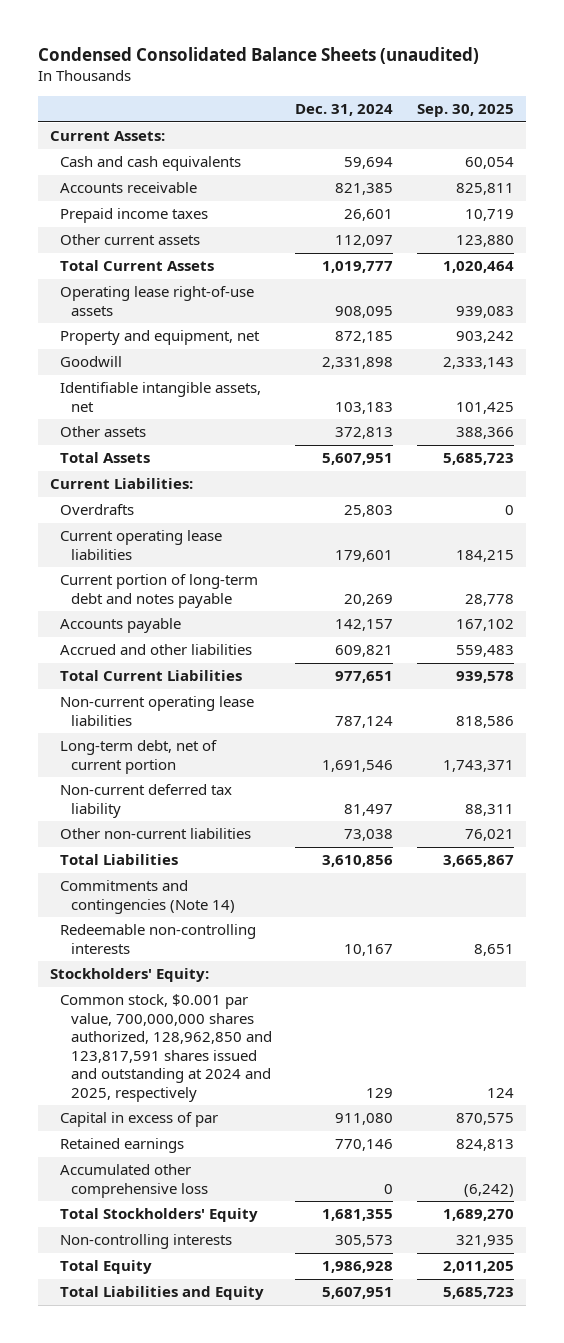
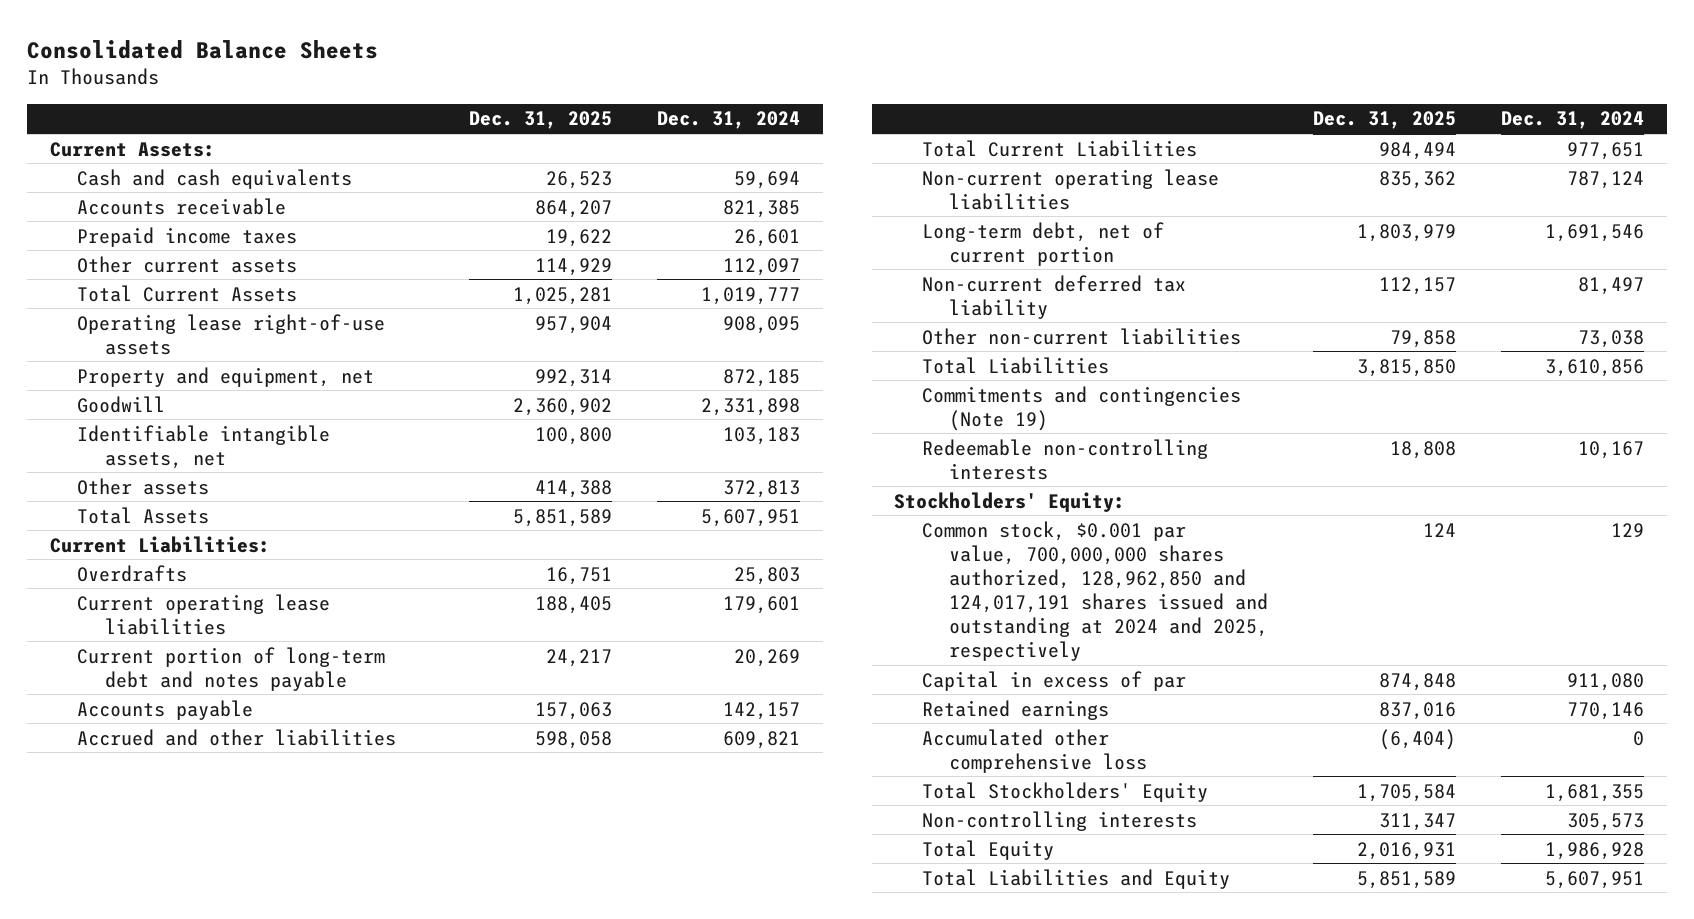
- Condensed Consolidated Balance Sheets (unaudited)
+ Consolidated Balance Sheets
- | Dec. 31, 2024 | Sep. 30, 2025
+ | Dec. 31, 2025 | Dec. 31, 2024
- Commitments and contingencies (Note 14)
+ Commitments and contingencies (Note 19)
- Common stock, $0.001 par value, 700,000,000 shares authorized, 128,962,850 and 123,817,591 shares issued and outstanding at 2024 and 2025, respectively | 129 | 124
+ Common stock, $0.001 par value, 700,000,000 shares authorized, 128,962,850 and 124,017,191 shares issued and outstanding at 2024 and 2025, respectively | 124 | 129

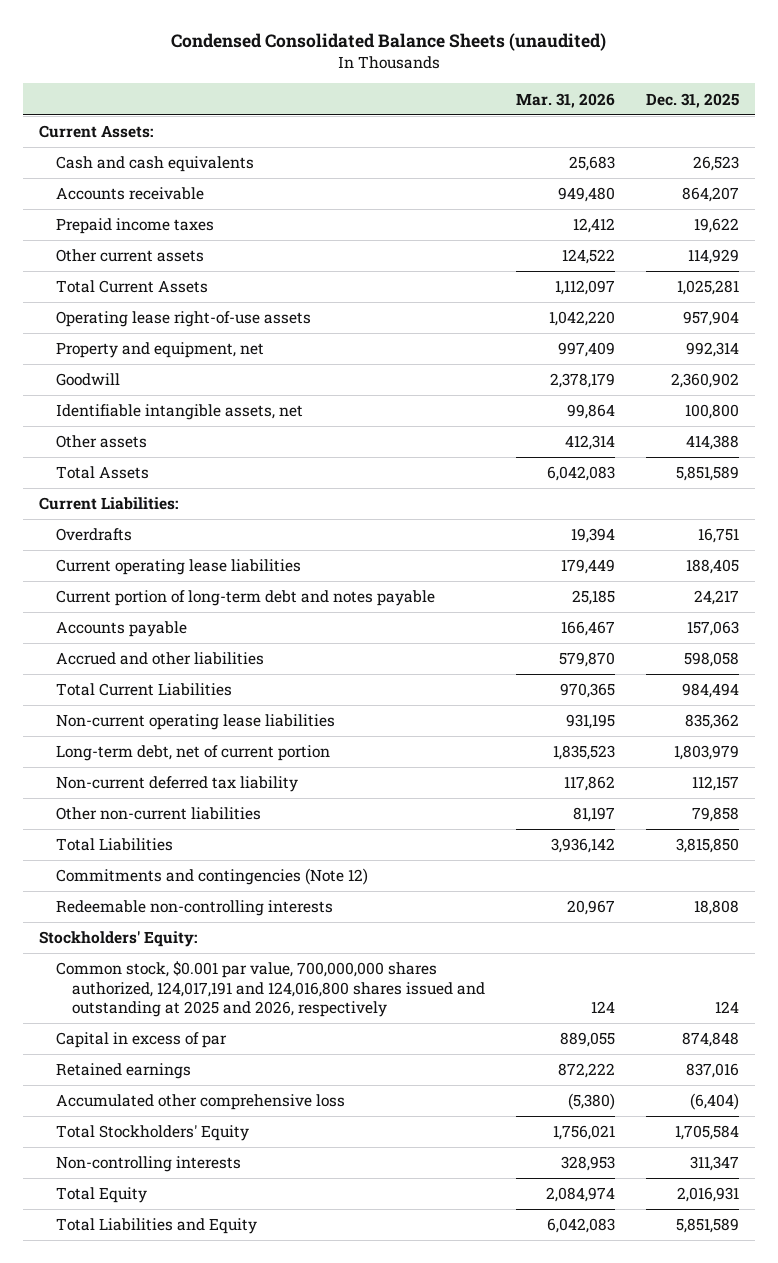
- Consolidated Balance Sheets
+ Condensed Consolidated Balance Sheets (unaudited)
- | Dec. 31, 2025 | Dec. 31, 2024
+ | Mar. 31, 2026 | Dec. 31, 2025
- Commitments and contingencies (Note 19)
+ Commitments and contingencies (Note 12)
- Common stock, $0.001 par value, 700,000,000 shares authorized, 128,962,850 and 124,017,191 shares issued and outstanding at 2024 and 2025, respectively | 124 | 129
+ Common stock, $0.001 par value, 700,000,000 shares authorized, 124,017,191 and 124,016,800 shares issued and outstanding at 2025 and 2026, respectively | 124 | 124

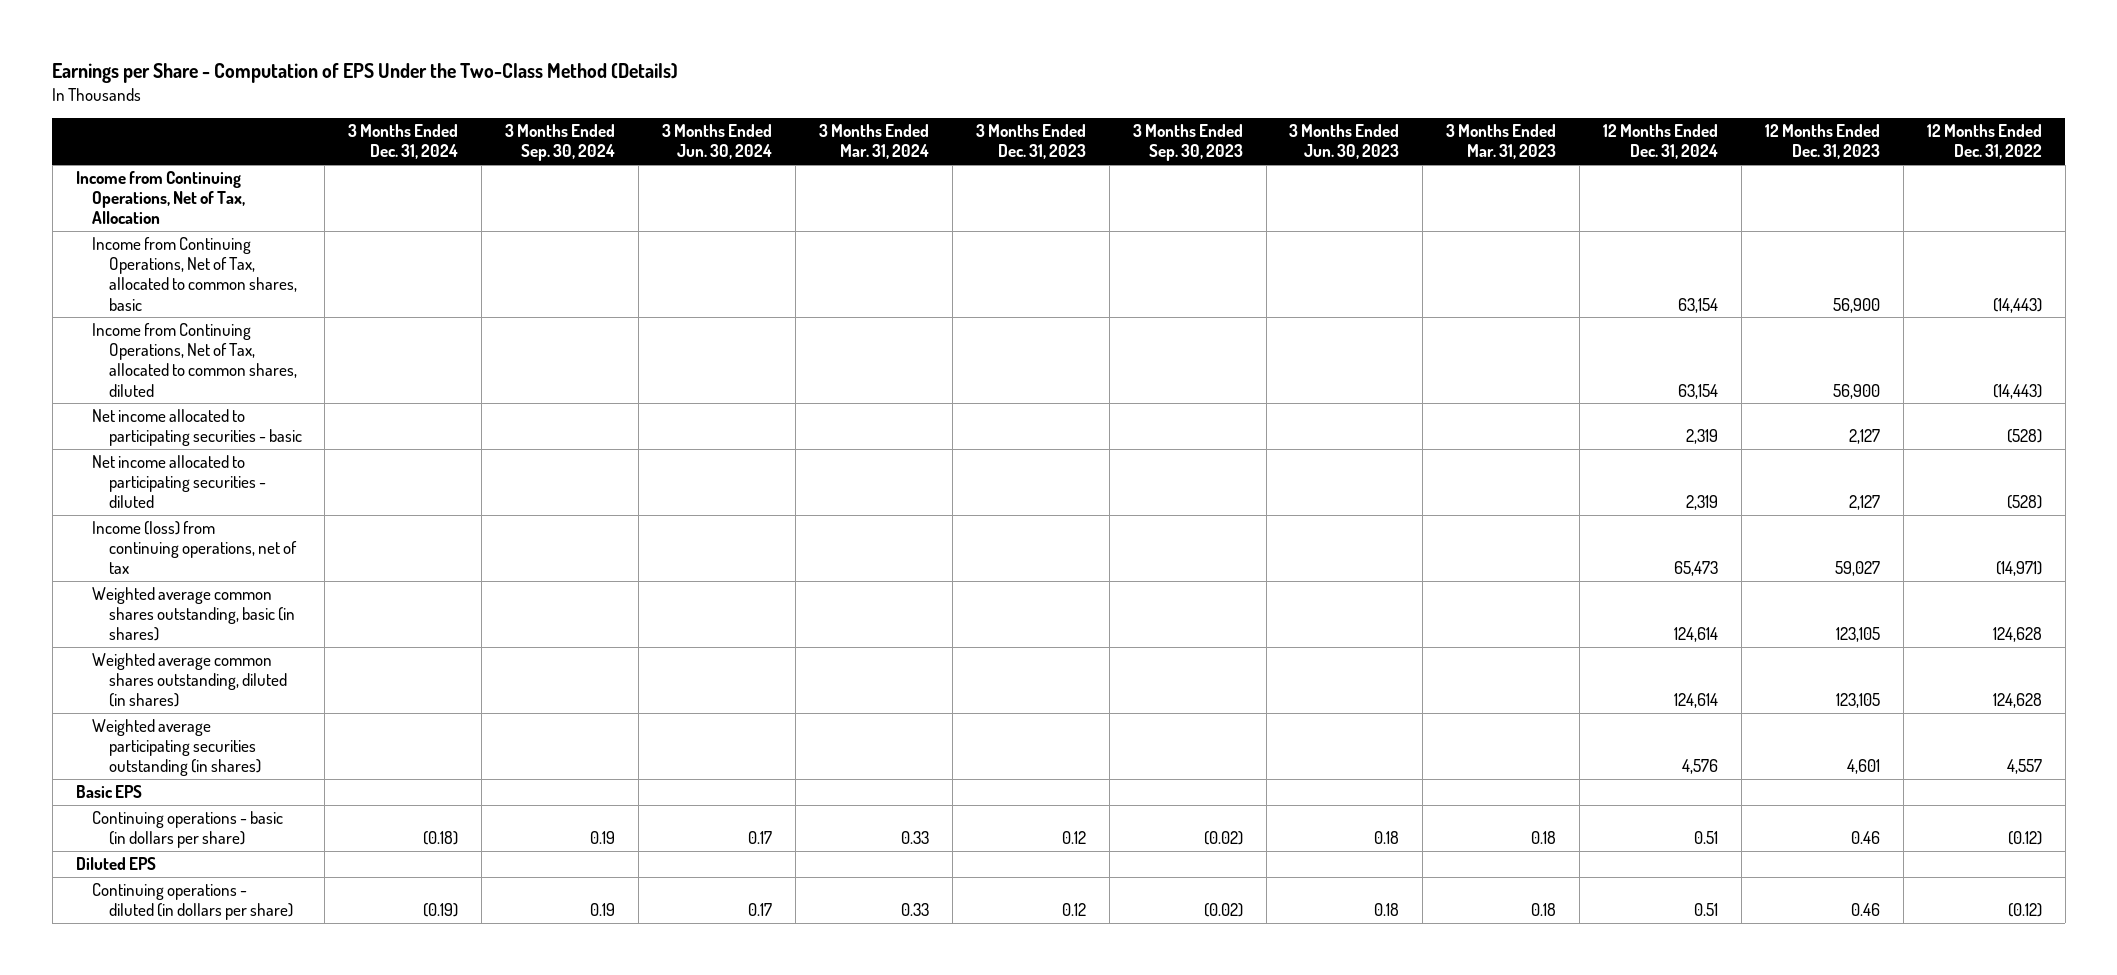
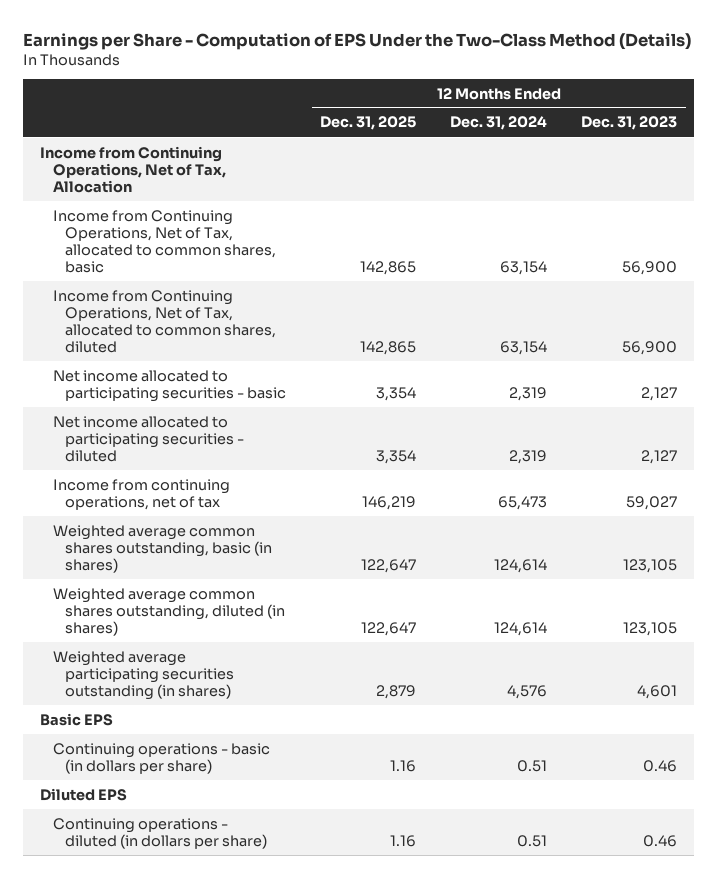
- | 3 Months Ended Dec. 31, 2024 | 3 Months Ended Sep. 30, 2024 | 3 Months Ended Jun. 30, 2024 | 3 Months Ended Mar. 31, 2024 | 3 Months Ended Dec. 31, 2023 | 3 Months Ended Sep. 30, 2023 | 3 Months Ended Jun. 30, 2023 | 3 Months Ended Mar. 31, 2023 | 12 Months Ended Dec. 31, 2024 | 12 Months Ended Dec. 31, 2023 | 12 Months Ended Dec. 31, 2022
+ | 12 Months Ended Dec. 31, 2025 | 12 Months Ended Dec. 31, 2024 | 12 Months Ended Dec. 31, 2023
- Income (loss) from continuing operations, net of tax | | | | | | | | | 65,473 | 59,027 | (14,971)
+ Income from continuing operations, net of tax | 146,219 | 65,473 | 59,027

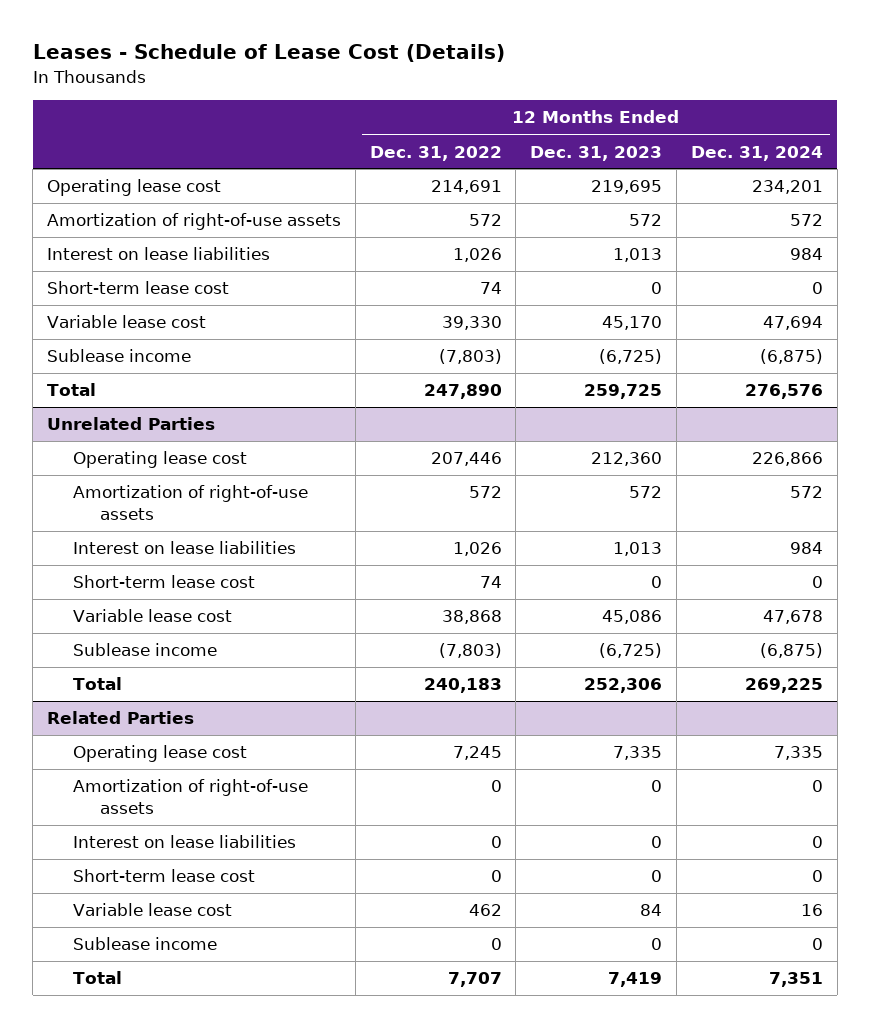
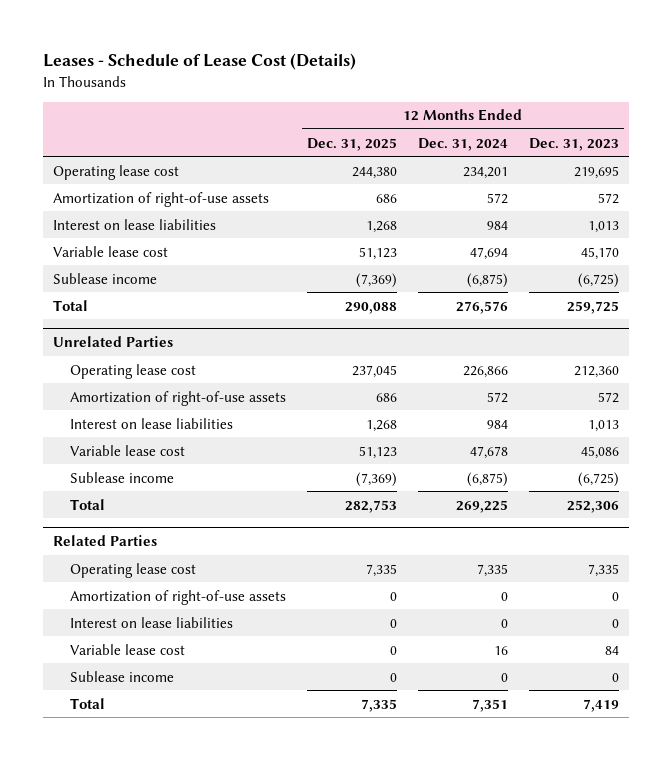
- | 12 Months Ended Dec. 31, 2022 | 12 Months Ended Dec. 31, 2023 | 12 Months Ended Dec. 31, 2024
+ | 12 Months Ended Dec. 31, 2025 | 12 Months Ended Dec. 31, 2024 | 12 Months Ended Dec. 31, 2023
- Short-term lease cost | 74 | 0 | 0
@ Unrelated Parties
- Short-term lease cost | 74 | 0 | 0
@ Related Parties
- Short-term lease cost | 0 | 0 | 0

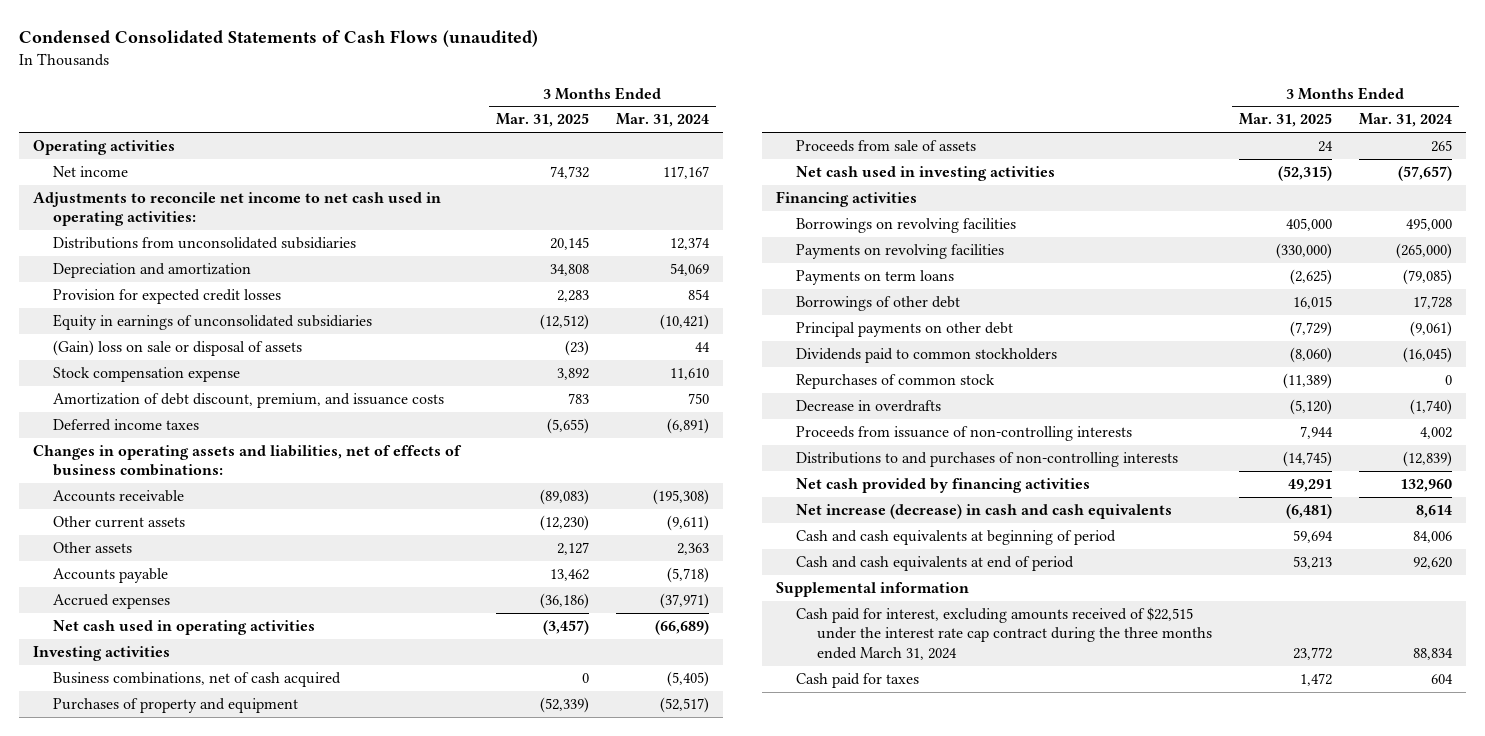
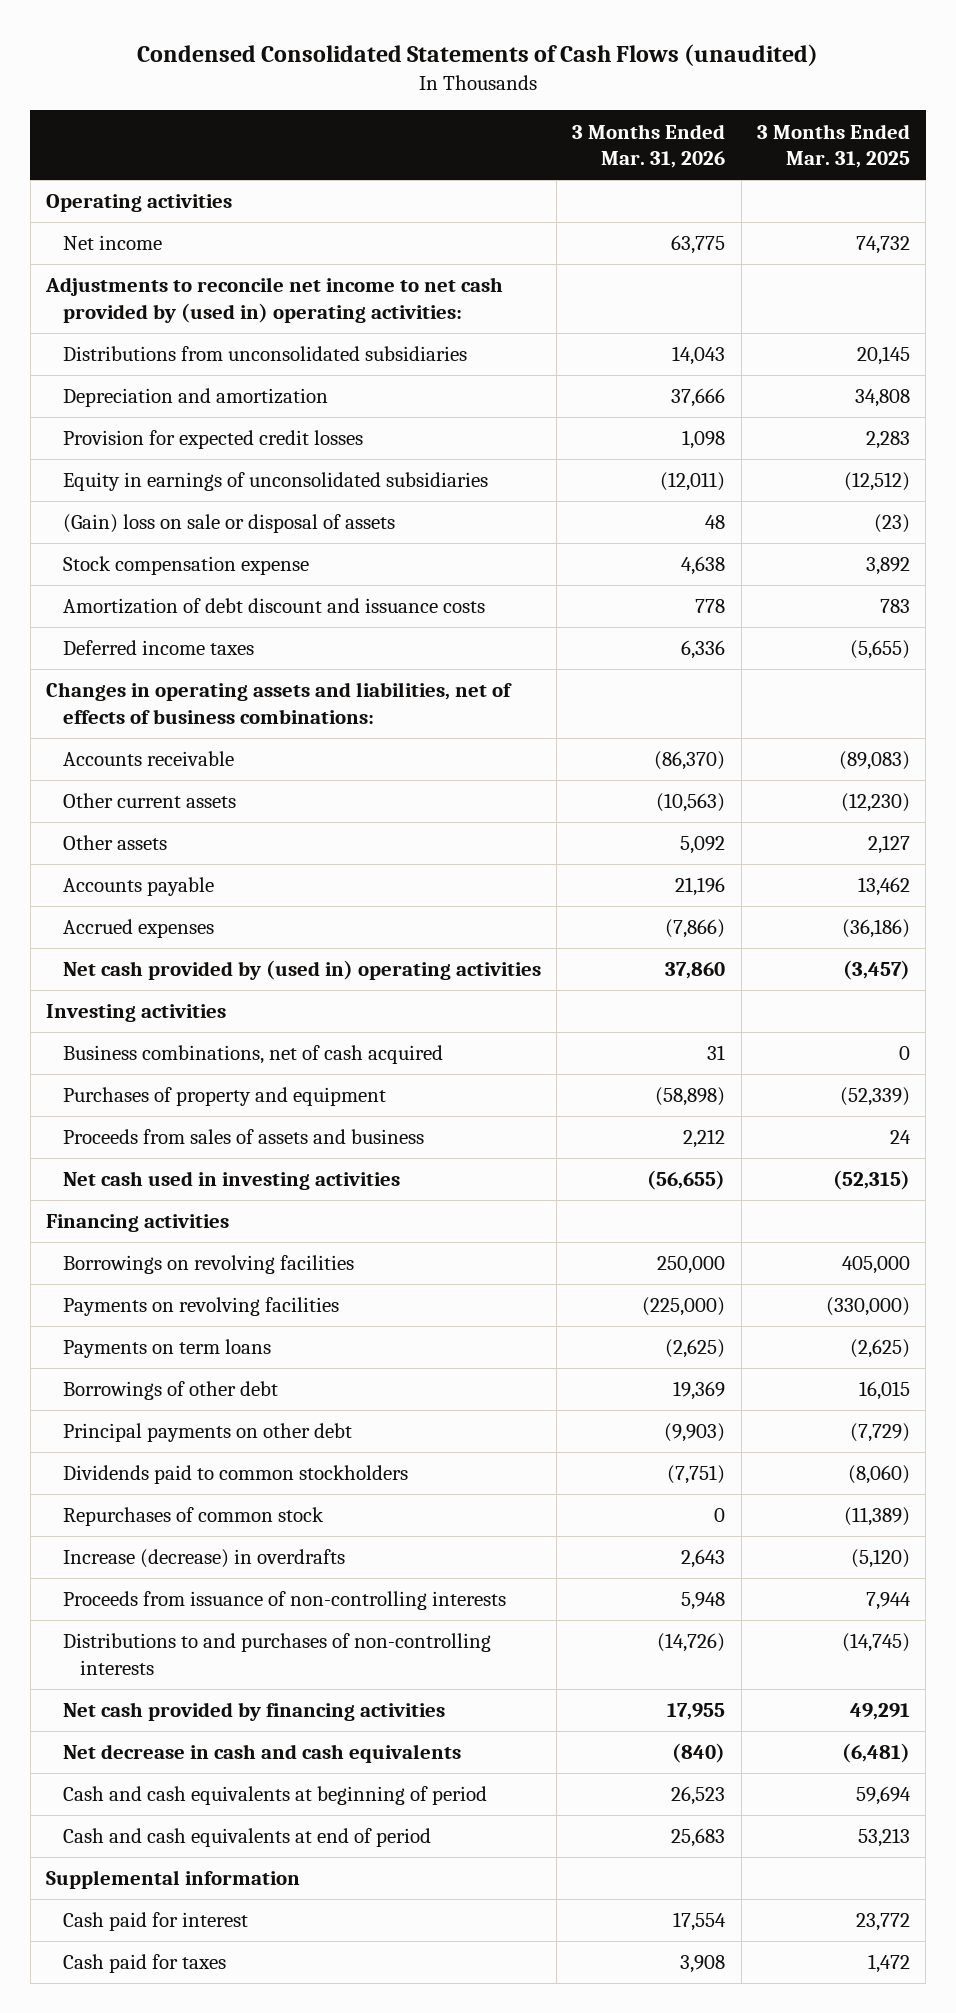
- | 3 Months Ended Mar. 31, 2025 | 3 Months Ended Mar. 31, 2024
+ | 3 Months Ended Mar. 31, 2026 | 3 Months Ended Mar. 31, 2025
- Adjustments to reconcile net income to net cash used in operating activities:
+ Adjustments to reconcile net income to net cash provided by (used in) operating activities:
- Amortization of debt discount, premium, and issuance costs | 783 | 750
+ Amortization of debt discount and issuance costs | 778 | 783
- Net cash used in operating activities | (3,457) | (66,689)
+ Net cash provided by (used in) operating activities | 37,860 | (3,457)
- Proceeds from sale of assets | 24 | 265
+ Proceeds from sales of assets and business | 2,212 | 24
- Decrease in overdrafts | (5,120) | (1,740)
+ Increase (decrease) in overdrafts | 2,643 | (5,120)
- Net increase (decrease) in cash and cash equivalents | (6,481) | 8,614
+ Net decrease in cash and cash equivalents | (840) | (6,481)
- Cash paid for interest, excluding amounts received of $22,515 under the interest rate cap contract during the three months ended March 31, 2024 | 23,772 | 88,834
+ Cash paid for interest | 17,554 | 23,772

